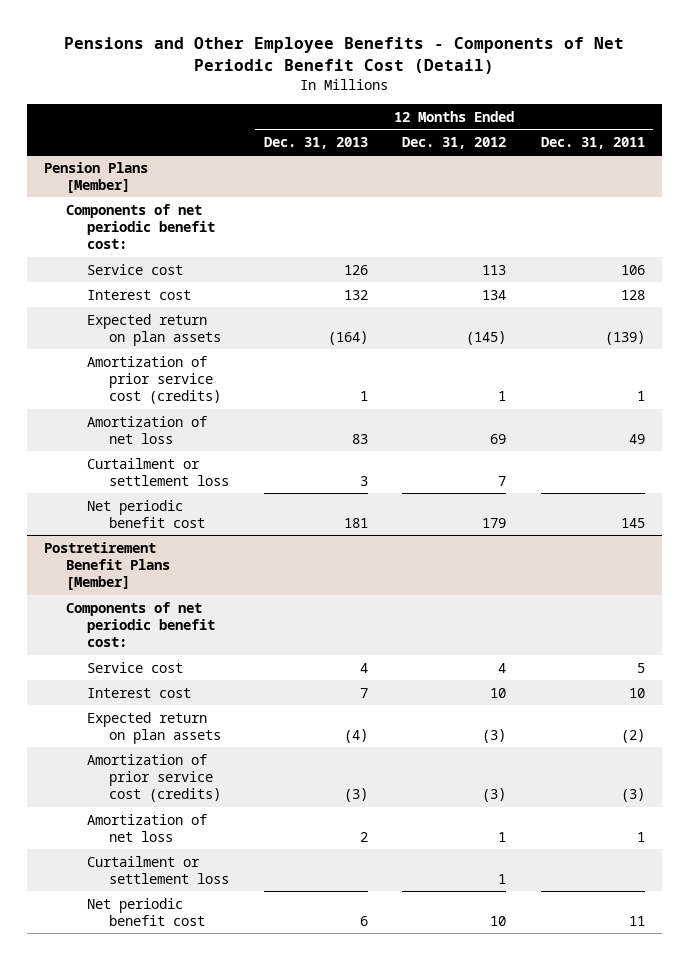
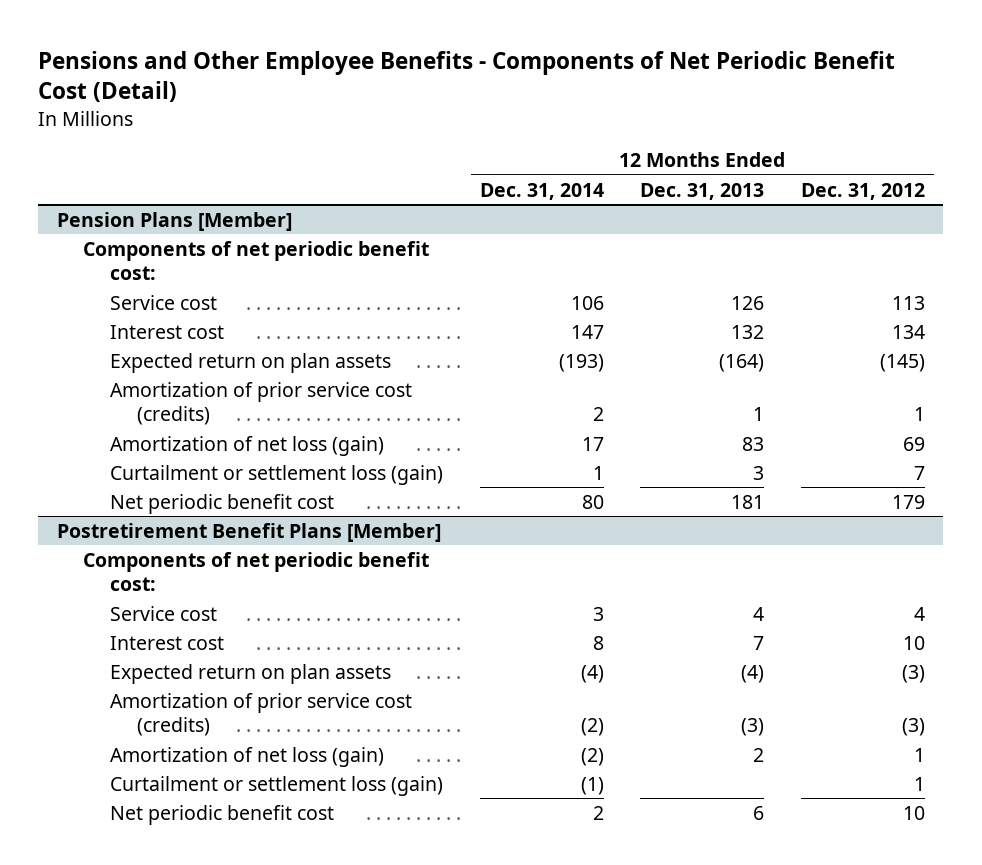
- | 12 Months Ended Dec. 31, 2013 | 12 Months Ended Dec. 31, 2012 | 12 Months Ended Dec. 31, 2011
+ | 12 Months Ended Dec. 31, 2014 | 12 Months Ended Dec. 31, 2013 | 12 Months Ended Dec. 31, 2012
@ Pension Plans [Member]
- Amortization of net loss | 83 | 69 | 49
- Curtailment or settlement loss | 3 | 7 |
+ Amortization of net loss (gain) | 17 | 83 | 69
+ Curtailment or settlement loss (gain) | 1 | 3 | 7
@ Postretirement Benefit Plans [Member]
- Amortization of net loss | 2 | 1 | 1
- Curtailment or settlement loss | | 1 |
+ Amortization of net loss (gain) | (2) | 2 | 1
+ Curtailment or settlement loss (gain) | (1) | | 1

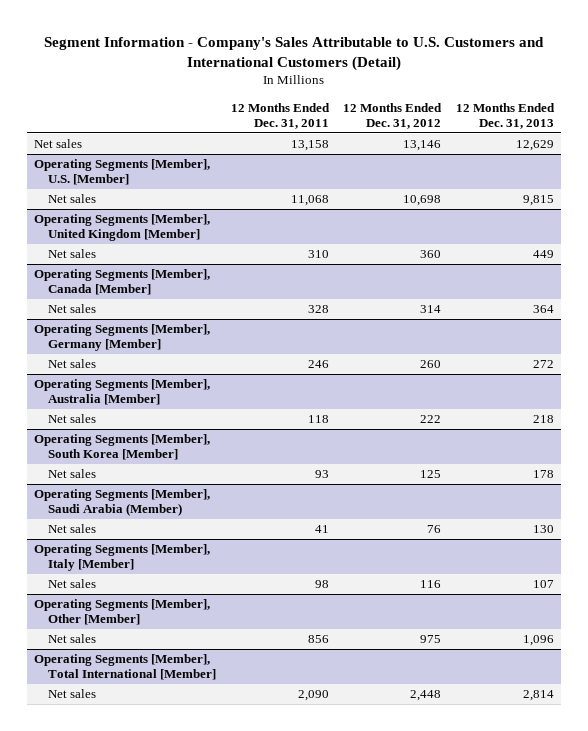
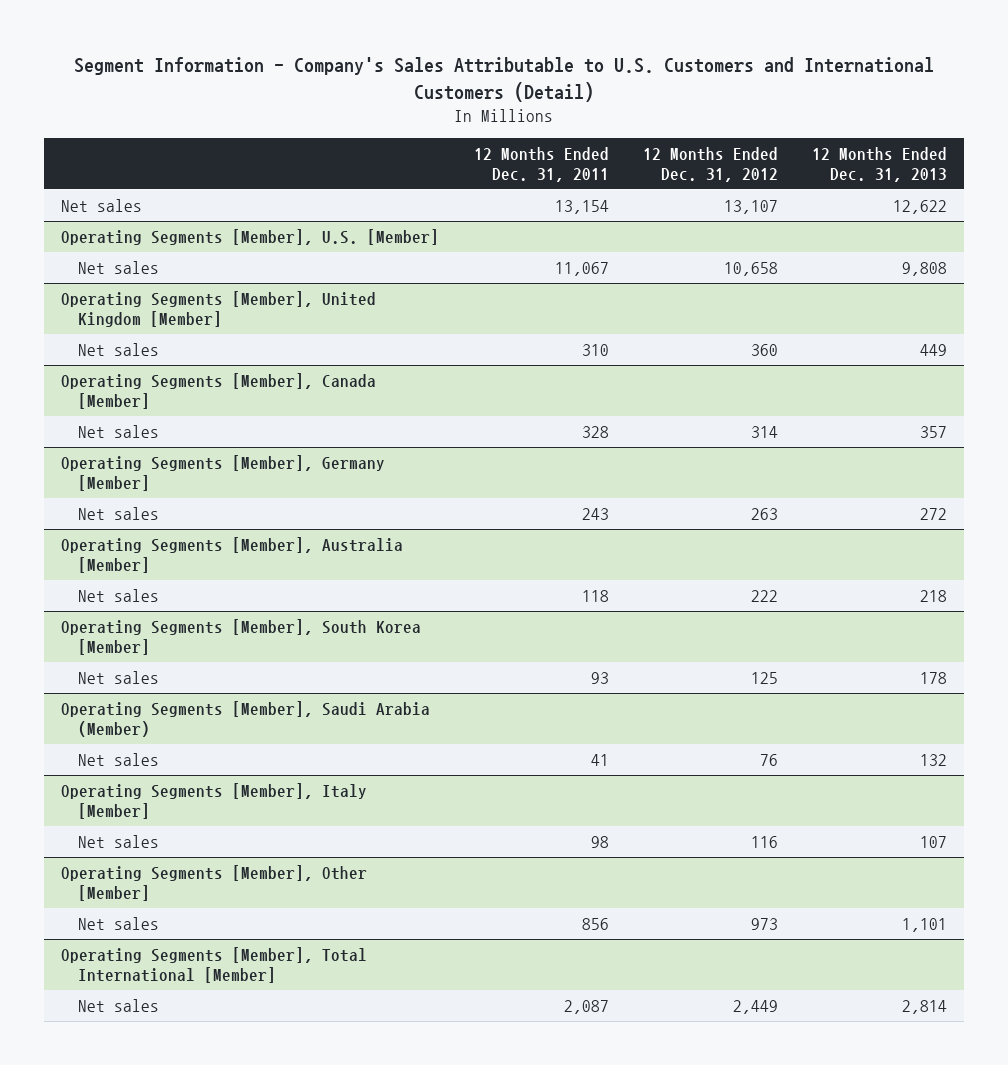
- Net sales | 13,158 | 13,146 | 12,629
+ Net sales | 13,154 | 13,107 | 12,622
@ Operating Segments [Member], U.S. [Member]
- Net sales | 11,068 | 10,698 | 9,815
+ Net sales | 11,067 | 10,658 | 9,808
@ Operating Segments [Member], Canada [Member]
- Net sales | 328 | 314 | 364
+ Net sales | 328 | 314 | 357
@ Operating Segments [Member], Germany [Member]
- Net sales | 246 | 260 | 272
+ Net sales | 243 | 263 | 272
@ Operating Segments [Member], Saudi Arabia (Member)
- Net sales | 41 | 76 | 130
+ Net sales | 41 | 76 | 132
@ Operating Segments [Member], Other [Member]
- Net sales | 856 | 975 | 1,096
+ Net sales | 856 | 973 | 1,101
@ Operating Segments [Member], Total International [Member]
- Net sales | 2,090 | 2,448 | 2,814
+ Net sales | 2,087 | 2,449 | 2,814

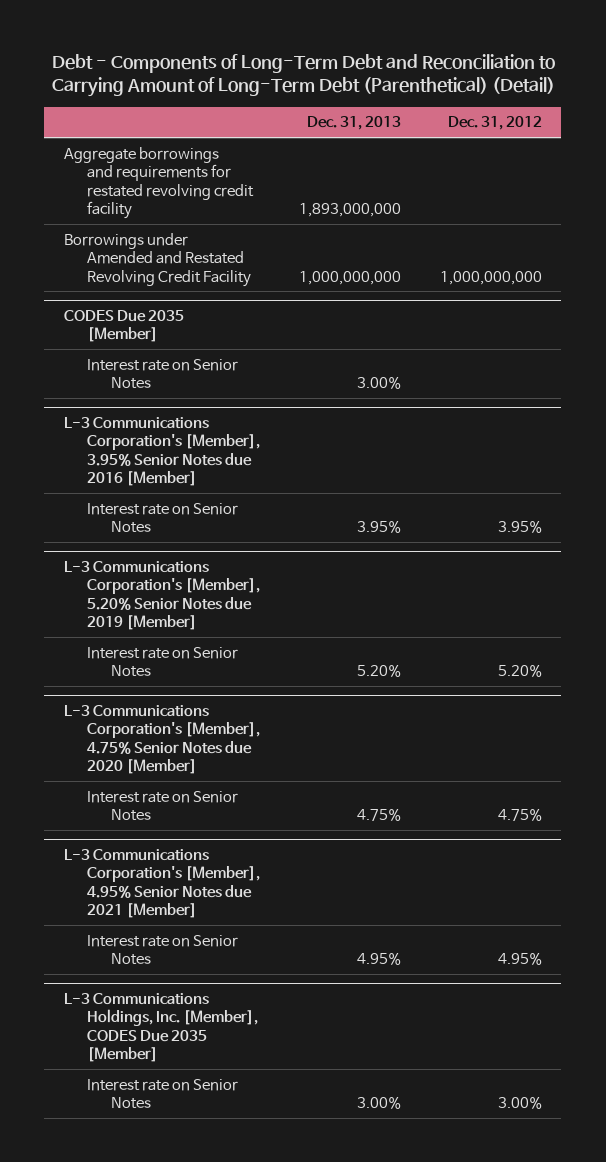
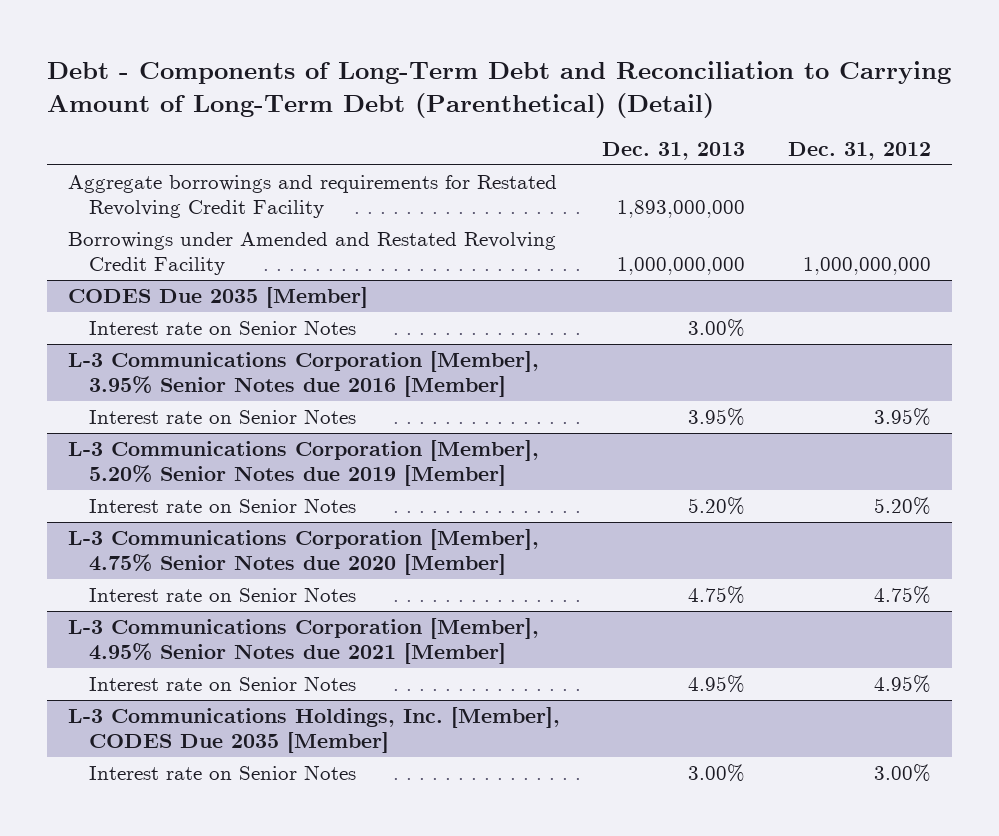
- Aggregate borrowings and requirements for restated revolving credit facility | 1,893,000,000 |
+ Aggregate borrowings and requirements for Restated Revolving Credit Facility | 1,893,000,000 |
- L-3 Communications Corporation's [Member], 3.95% Senior Notes due 2016 [Member]
+ L-3 Communications Corporation [Member], 3.95% Senior Notes due 2016 [Member]
- L-3 Communications Corporation's [Member], 5.20% Senior Notes due 2019 [Member]
+ L-3 Communications Corporation [Member], 5.20% Senior Notes due 2019 [Member]
- L-3 Communications Corporation's [Member], 4.75% Senior Notes due 2020 [Member]
+ L-3 Communications Corporation [Member], 4.75% Senior Notes due 2020 [Member]
- L-3 Communications Corporation's [Member], 4.95% Senior Notes due 2021 [Member]
+ L-3 Communications Corporation [Member], 4.95% Senior Notes due 2021 [Member]

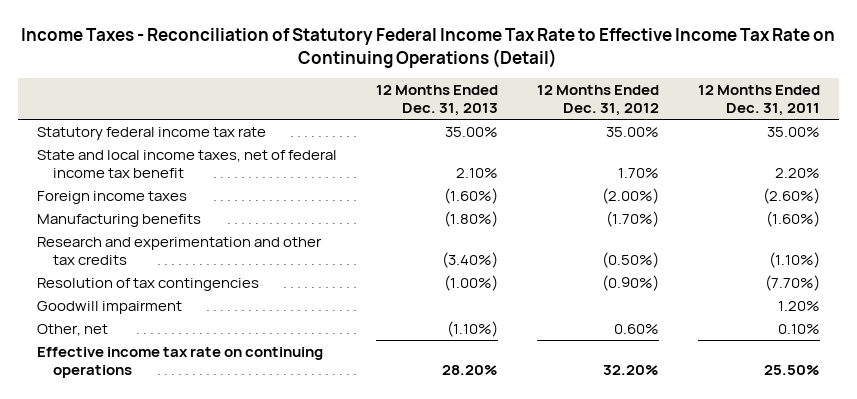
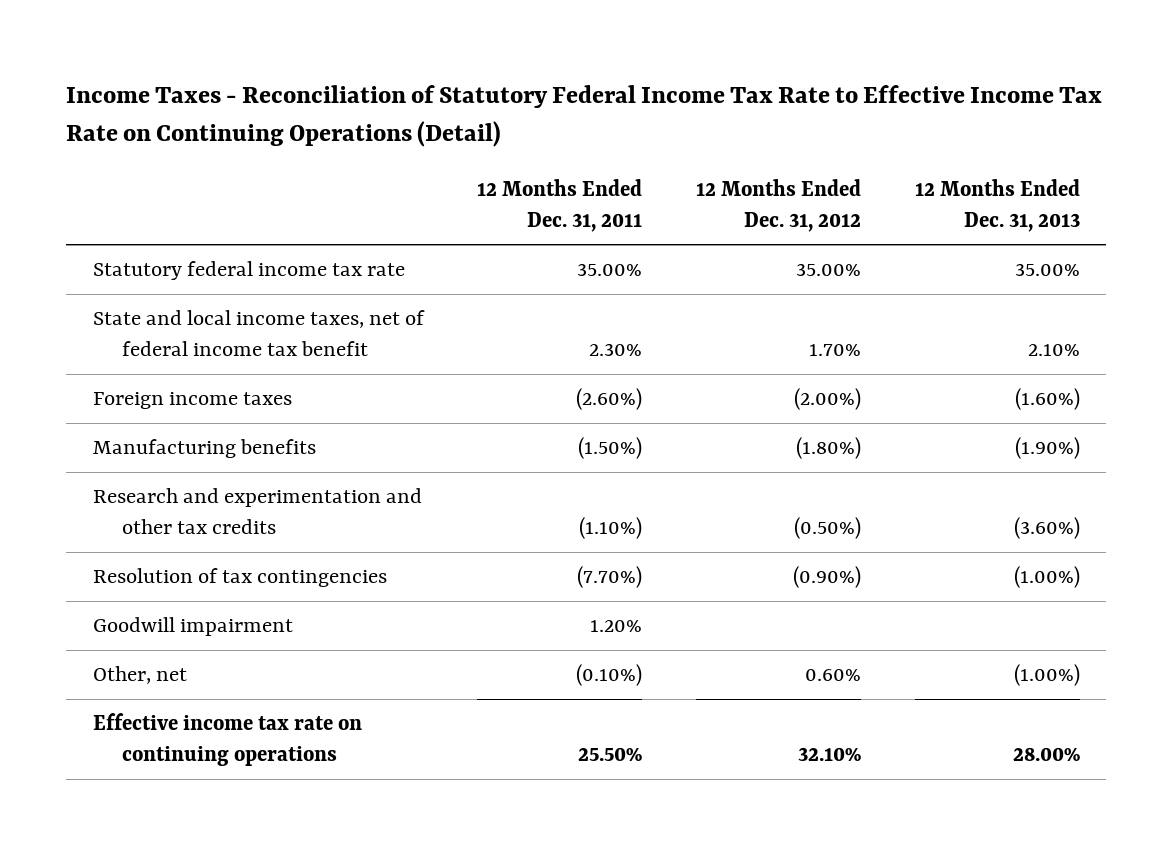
- | 12 Months Ended Dec. 31, 2013 | 12 Months Ended Dec. 31, 2012 | 12 Months Ended Dec. 31, 2011
+ | 12 Months Ended Dec. 31, 2011 | 12 Months Ended Dec. 31, 2012 | 12 Months Ended Dec. 31, 2013
- State and local income taxes, net of federal income tax benefit | 2.10% | 1.70% | 2.20%
+ State and local income taxes, net of federal income tax benefit | 2.30% | 1.70% | 2.10%
- Manufacturing benefits | (1.80%) | (1.70%) | (1.60%)
- Research and experimentation and other tax credits | (3.40%) | (0.50%) | (1.10%)
+ Manufacturing benefits | (1.50%) | (1.80%) | (1.90%)
+ Research and experimentation and other tax credits | (1.10%) | (0.50%) | (3.60%)
- Other, net | (1.10%) | 0.60% | 0.10%
- Effective income tax rate on continuing operations | 28.20% | 32.20% | 25.50%
+ Other, net | (0.10%) | 0.60% | (1.00%)
+ Effective income tax rate on continuing operations | 25.50% | 32.10% | 28.00%

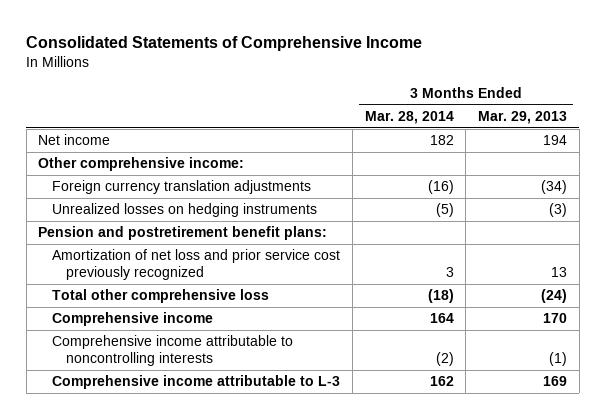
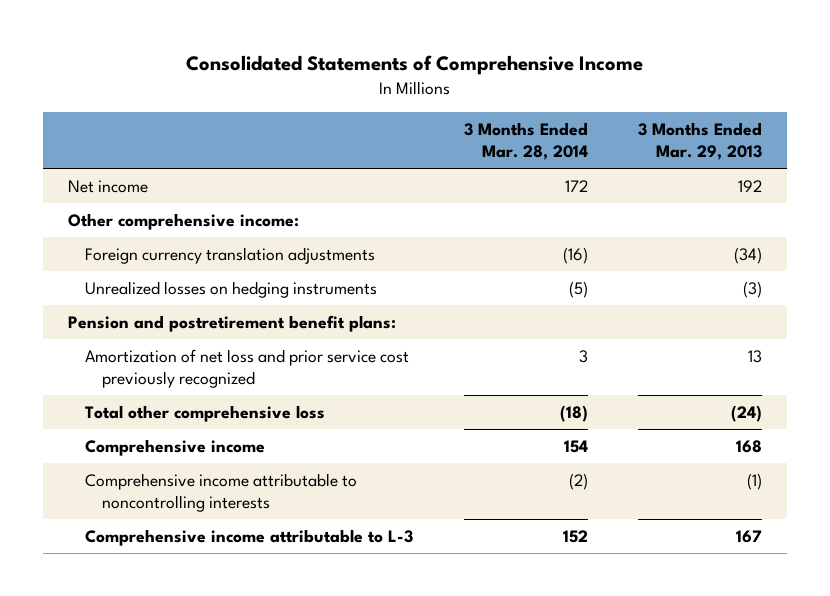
- Net income | 182 | 194
+ Net income | 172 | 192
- Comprehensive income | 164 | 170
+ Comprehensive income | 154 | 168
- Comprehensive income attributable to L-3 | 162 | 169
+ Comprehensive income attributable to L-3 | 152 | 167

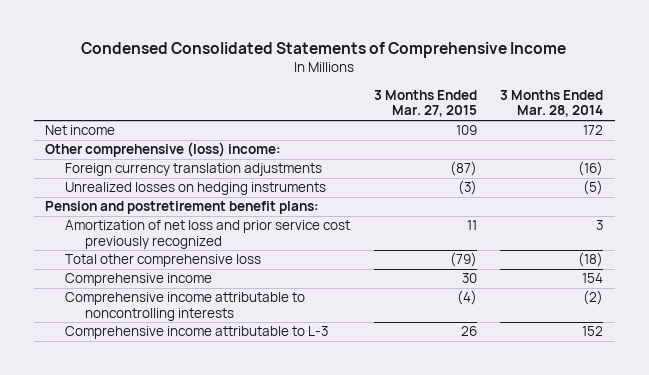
- Consolidated Statements of Comprehensive Income
+ Condensed Consolidated Statements of Comprehensive Income
- | 3 Months Ended Mar. 28, 2014 | 3 Months Ended Mar. 29, 2013
+ | 3 Months Ended Mar. 27, 2015 | 3 Months Ended Mar. 28, 2014
- Other comprehensive income:
+ Other comprehensive (loss) income:

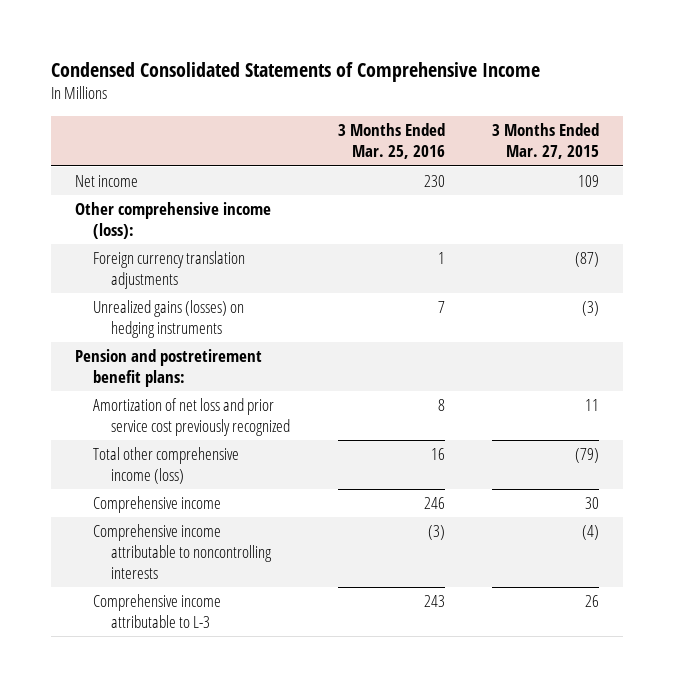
- | 3 Months Ended Mar. 27, 2015 | 3 Months Ended Mar. 28, 2014
+ | 3 Months Ended Mar. 25, 2016 | 3 Months Ended Mar. 27, 2015
- Other comprehensive (loss) income:
+ Other comprehensive income (loss):
- Unrealized losses on hedging instruments | (3) | (5)
+ Unrealized gains (losses) on hedging instruments | 7 | (3)
- Total other comprehensive loss | (79) | (18)
+ Total other comprehensive income (loss) | 16 | (79)

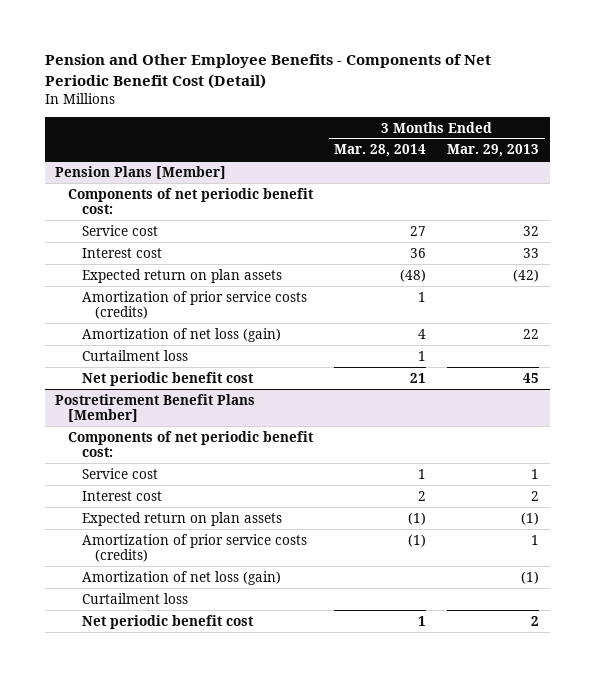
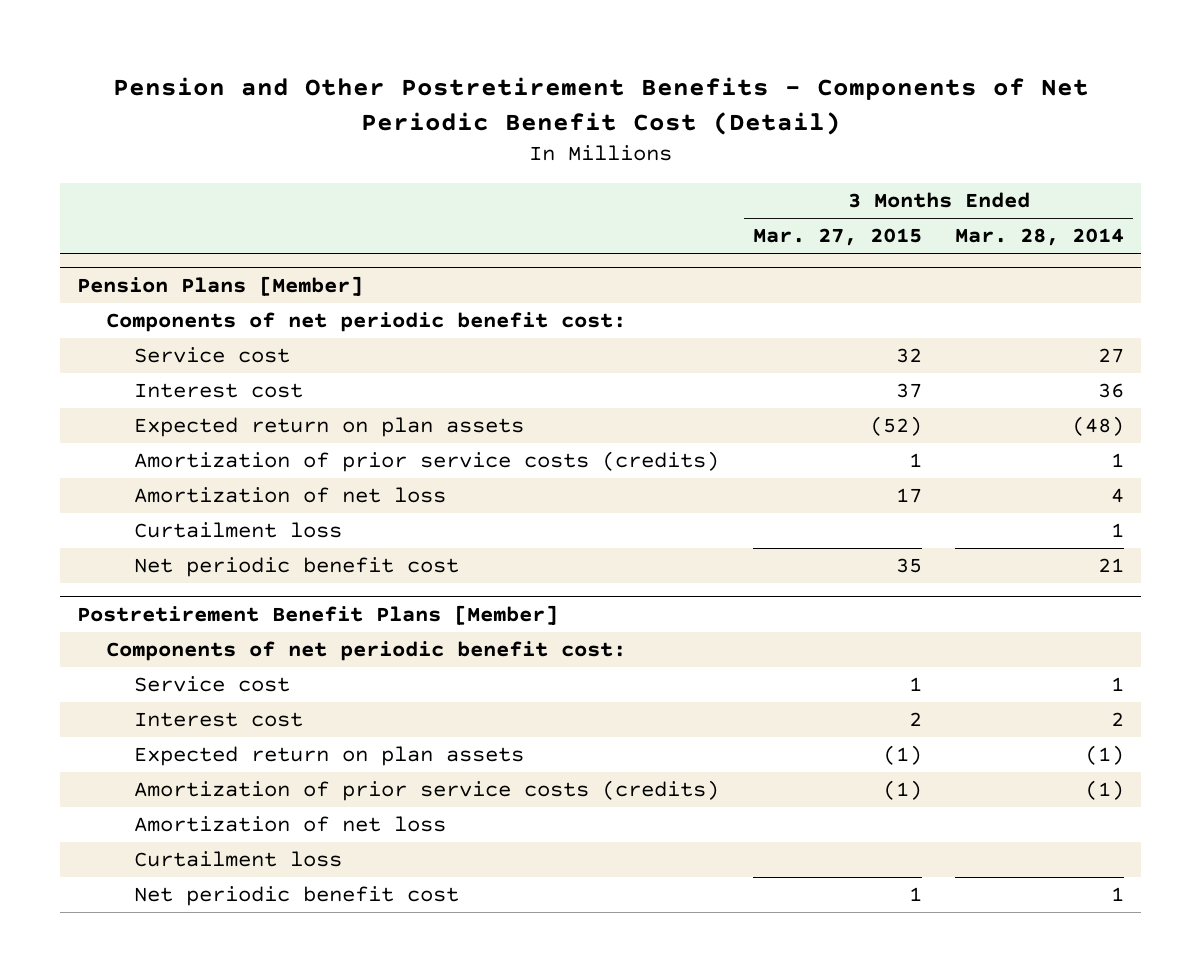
- Pension and Other Employee Benefits - Components of Net Periodic Benefit Cost (Detail)
+ Pension and Other Postretirement Benefits - Components of Net Periodic Benefit Cost (Detail)
- | 3 Months Ended Mar. 28, 2014 | 3 Months Ended Mar. 29, 2013
+ | 3 Months Ended Mar. 27, 2015 | 3 Months Ended Mar. 28, 2014
@ Pension Plans [Member]
- Amortization of net loss (gain) | 4 | 22
+ Amortization of net loss | 17 | 4
@ Postretirement Benefit Plans [Member]
- Amortization of net loss (gain) | | (1)
+ Amortization of net loss

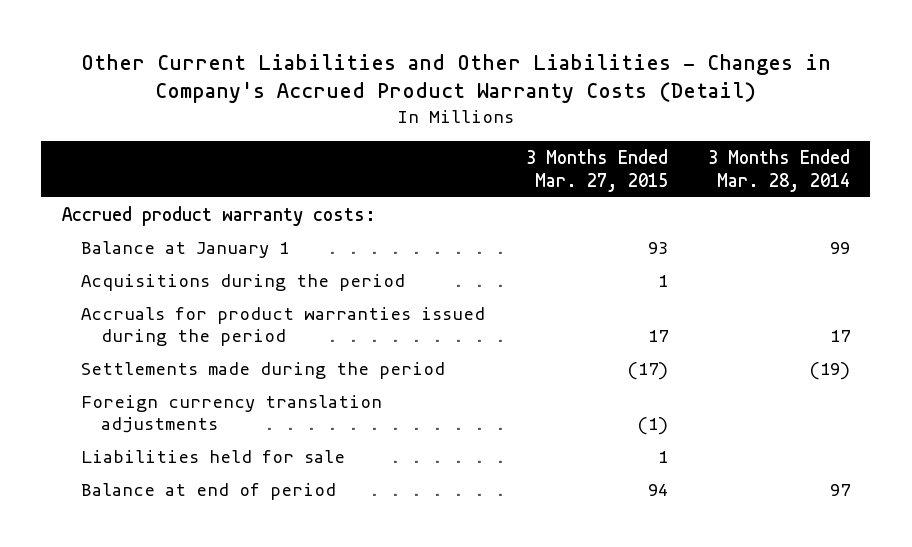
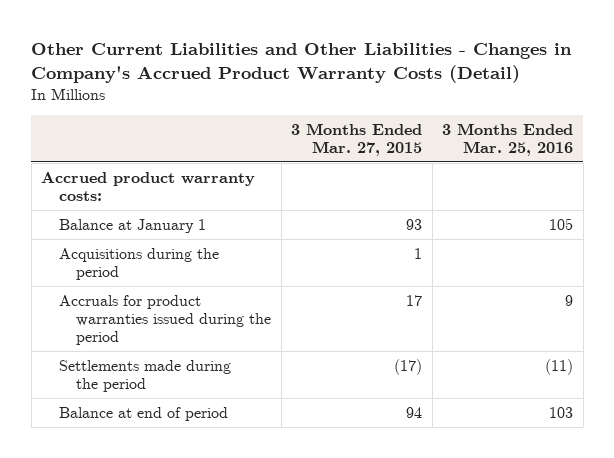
- | 3 Months Ended Mar. 27, 2015 | 3 Months Ended Mar. 28, 2014
+ | 3 Months Ended Mar. 27, 2015 | 3 Months Ended Mar. 25, 2016
- Foreign currency translation adjustments | (1) |
- Liabilities held for sale | 1 |

